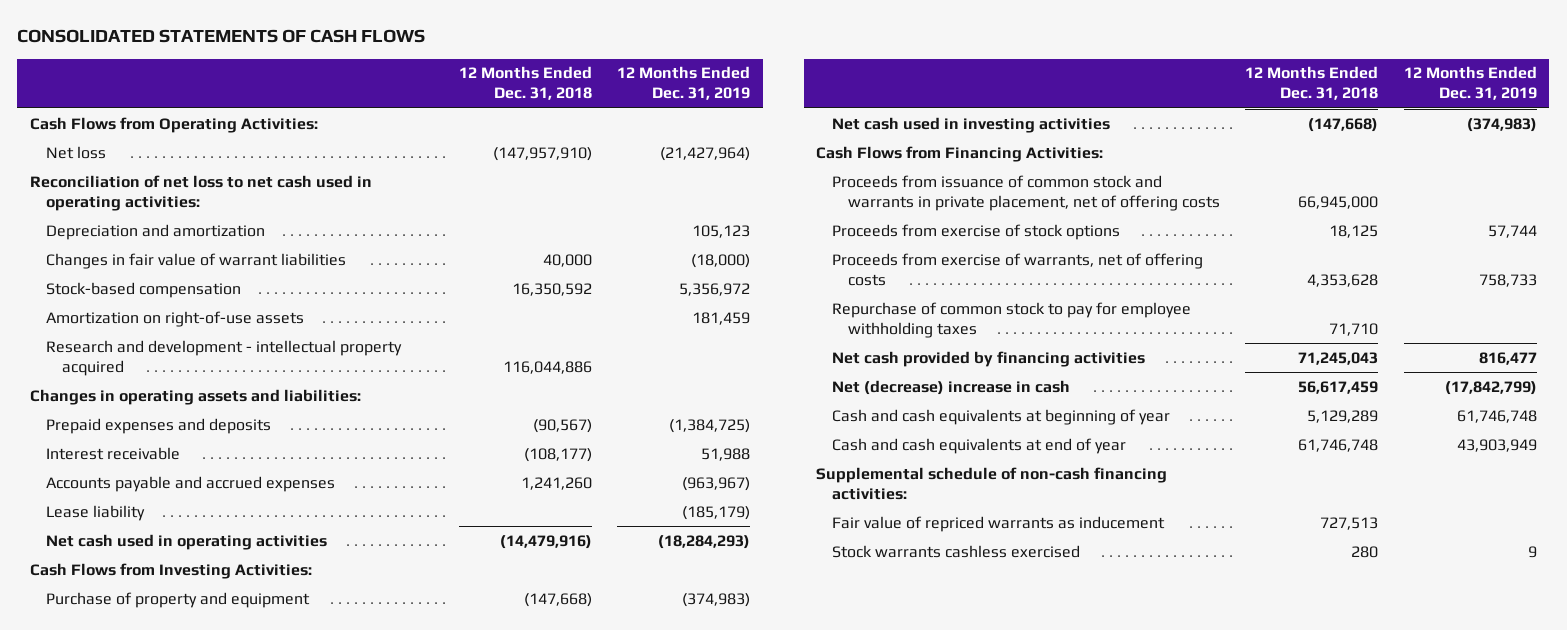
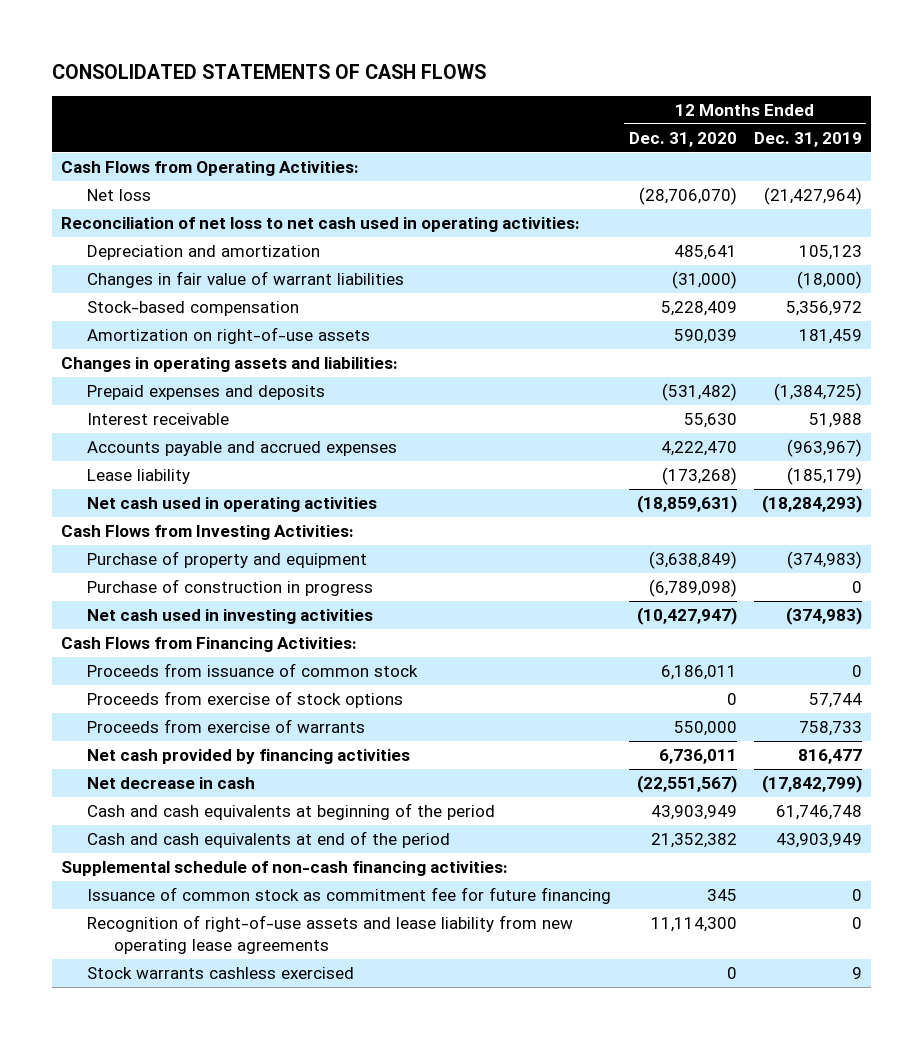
- | 12 Months Ended Dec. 31, 2018 | 12 Months Ended Dec. 31, 2019
+ | 12 Months Ended Dec. 31, 2020 | 12 Months Ended Dec. 31, 2019
- Research and development - intellectual property acquired | 116,044,886 |
+ Purchase of construction in progress | (6,789,098) | 0
- Proceeds from issuance of common stock and warrants in private placement, net of offering costs | 66,945,000 |
+ Proceeds from issuance of common stock | 6,186,011 | 0
- Proceeds from exercise of warrants, net of offering costs | 4,353,628 | 758,733
- Repurchase of common stock to pay for employee withholding taxes | 71,710 |
+ Proceeds from exercise of warrants | 550,000 | 758,733
- Net (decrease) increase in cash | 56,617,459 | (17,842,799)
- Cash and cash equivalents at beginning of year | 5,129,289 | 61,746,748
- Cash and cash equivalents at end of year | 61,746,748 | 43,903,949
+ Net decrease in cash | (22,551,567) | (17,842,799)
+ Cash and cash equivalents at beginning of the period | 43,903,949 | 61,746,748
+ Cash and cash equivalents at end of the period | 21,352,382 | 43,903,949
- Fair value of repriced warrants as inducement | 727,513 |
+ Issuance of common stock as commitment fee for future financing | 345 | 0
+ Recognition of right-of-use assets and lease liability from new operating lease agreements | 11,114,300 | 0

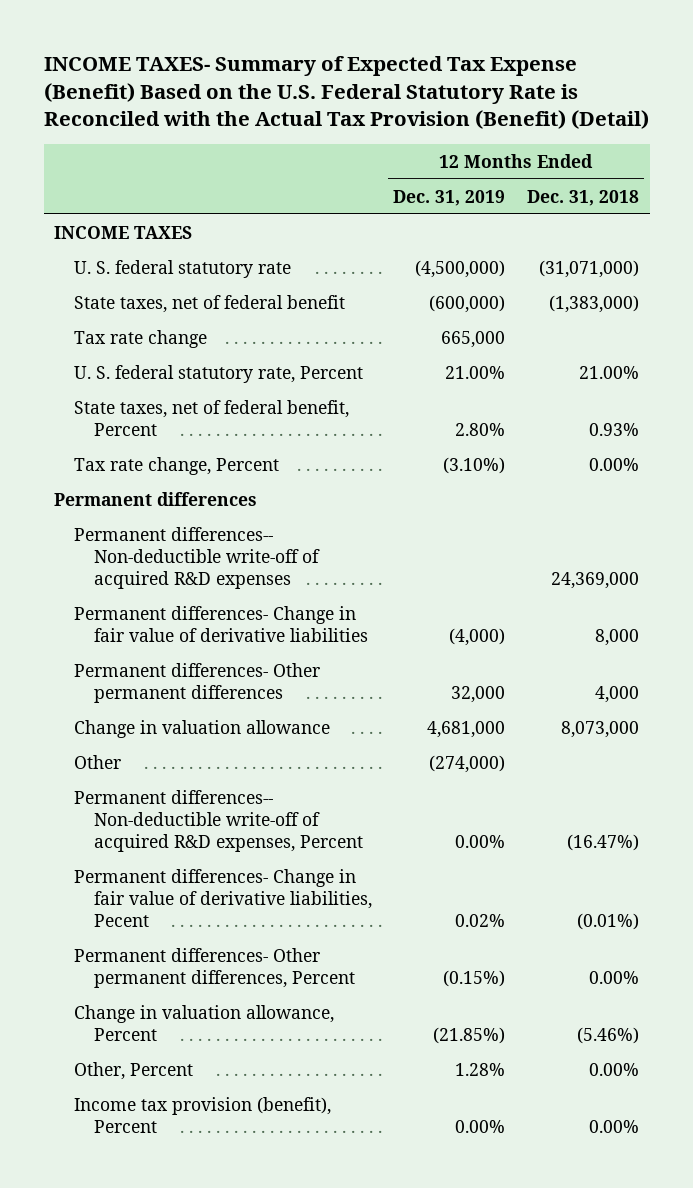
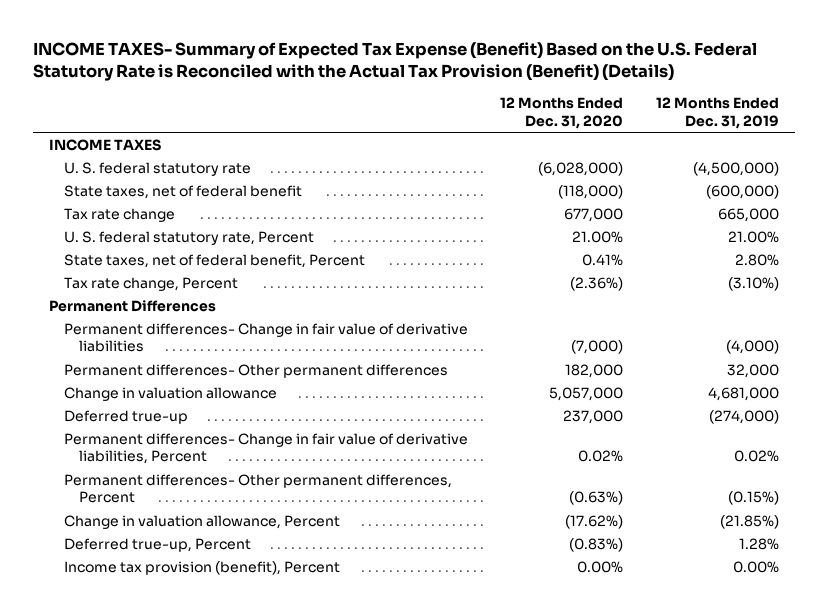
- INCOME TAXES- Summary of Expected Tax Expense (Benefit) Based on the U.S. Federal Statutory Rate is Reconciled with the Actual Tax Provision (Benefit) (Detail)
+ INCOME TAXES- Summary of Expected Tax Expense (Benefit) Based on the U.S. Federal Statutory Rate is Reconciled with the Actual Tax Provision (Benefit) (Details)
- | 12 Months Ended Dec. 31, 2019 | 12 Months Ended Dec. 31, 2018
+ | 12 Months Ended Dec. 31, 2020 | 12 Months Ended Dec. 31, 2019
- Permanent differences
- Permanent differences-- Non-deductible write-off of acquired R&D expenses | | 24,369,000
+ Permanent Differences
- Other | (274,000) |
- Permanent differences-- Non-deductible write-off of acquired R&D expenses, Percent | 0.00% | (16.47%)
- Permanent differences- Change in fair value of derivative liabilities, Pecent | 0.02% | (0.01%)
+ Deferred true-up | 237,000 | (274,000)
+ Permanent differences- Change in fair value of derivative liabilities, Percent | 0.02% | 0.02%
- Other, Percent | 1.28% | 0.00%
+ Deferred true-up, Percent | (0.83%) | 1.28%

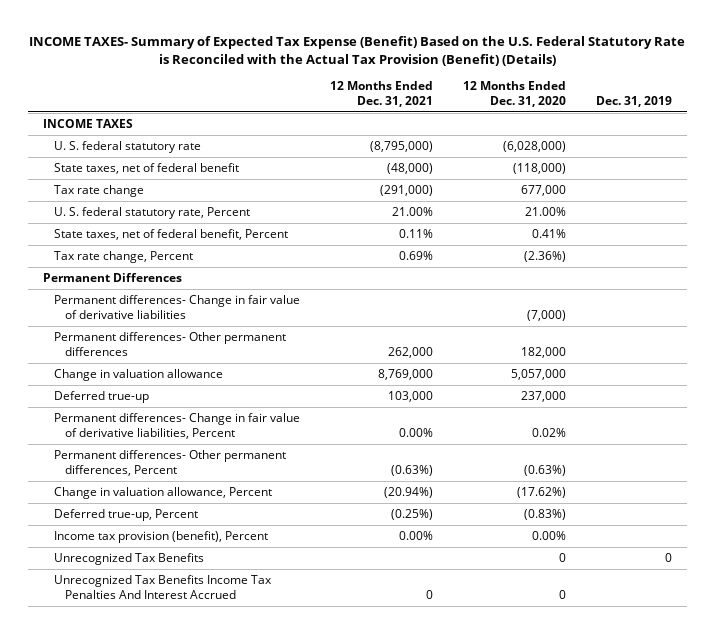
- | 12 Months Ended Dec. 31, 2020 | 12 Months Ended Dec. 31, 2019
+ | 12 Months Ended Dec. 31, 2021 | 12 Months Ended Dec. 31, 2020 | Dec. 31, 2019
+ Unrecognized Tax Benefits | | 0 | 0
+ Unrecognized Tax Benefits Income Tax Penalties And Interest Accrued | 0 | 0 |

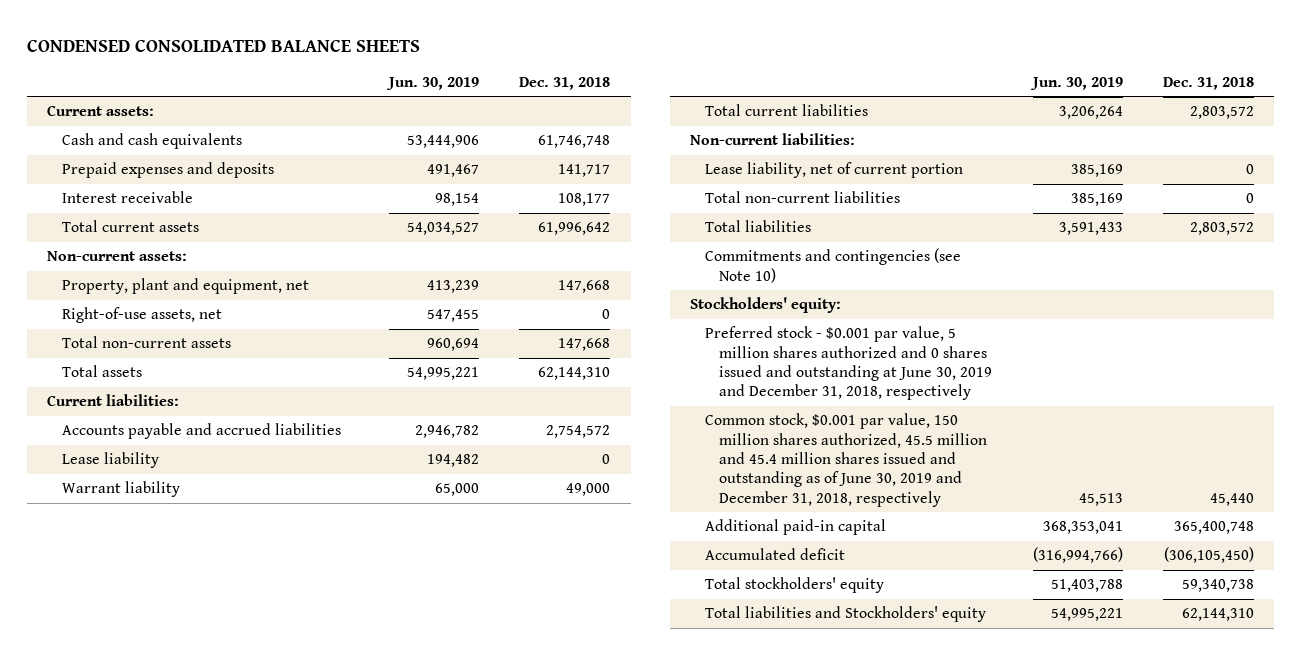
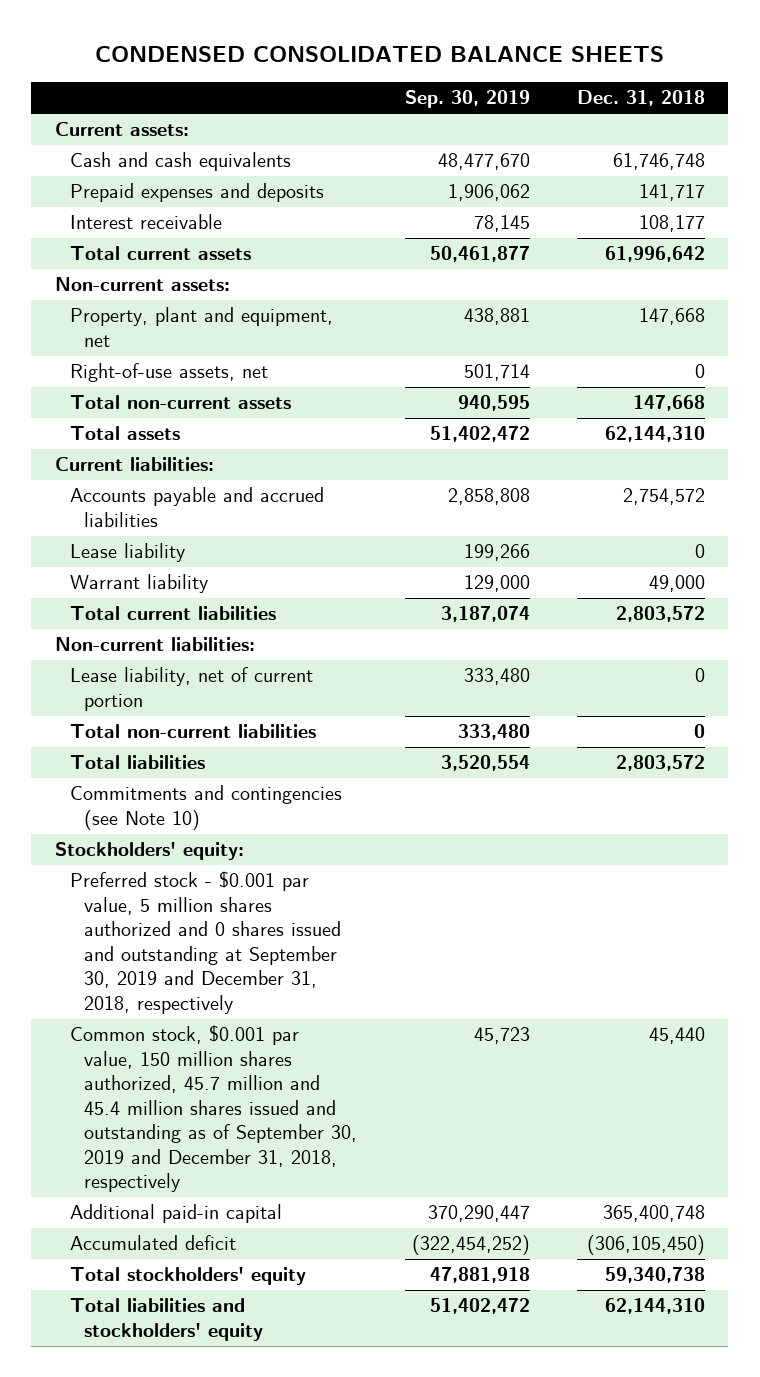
- | Jun. 30, 2019 | Dec. 31, 2018
+ | Sep. 30, 2019 | Dec. 31, 2018
- Preferred stock - $0.001 par value, 5 million shares authorized and 0 shares issued and outstanding at June 30, 2019 and December 31, 2018, respectively
- Common stock, $0.001 par value, 150 million shares authorized, 45.5 million and 45.4 million shares issued and outstanding as of June 30, 2019 and December 31, 2018, respectively | 45,513 | 45,440
+ Preferred stock - $0.001 par value, 5 million shares authorized and 0 shares issued and outstanding at September 30, 2019 and December 31, 2018, respectively
+ Common stock, $0.001 par value, 150 million shares authorized, 45.7 million and 45.4 million shares issued and outstanding as of September 30, 2019 and December 31, 2018, respectively | 45,723 | 45,440
- Total liabilities and Stockholders' equity | 54,995,221 | 62,144,310
+ Total liabilities and stockholders' equity | 51,402,472 | 62,144,310

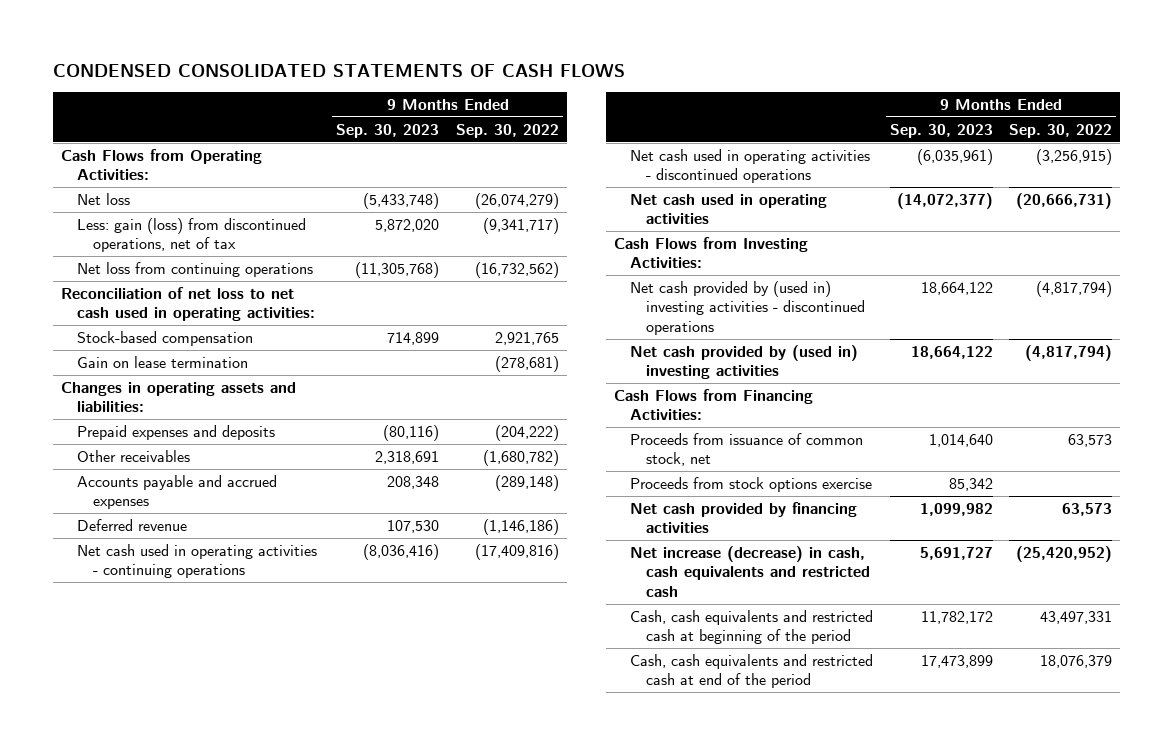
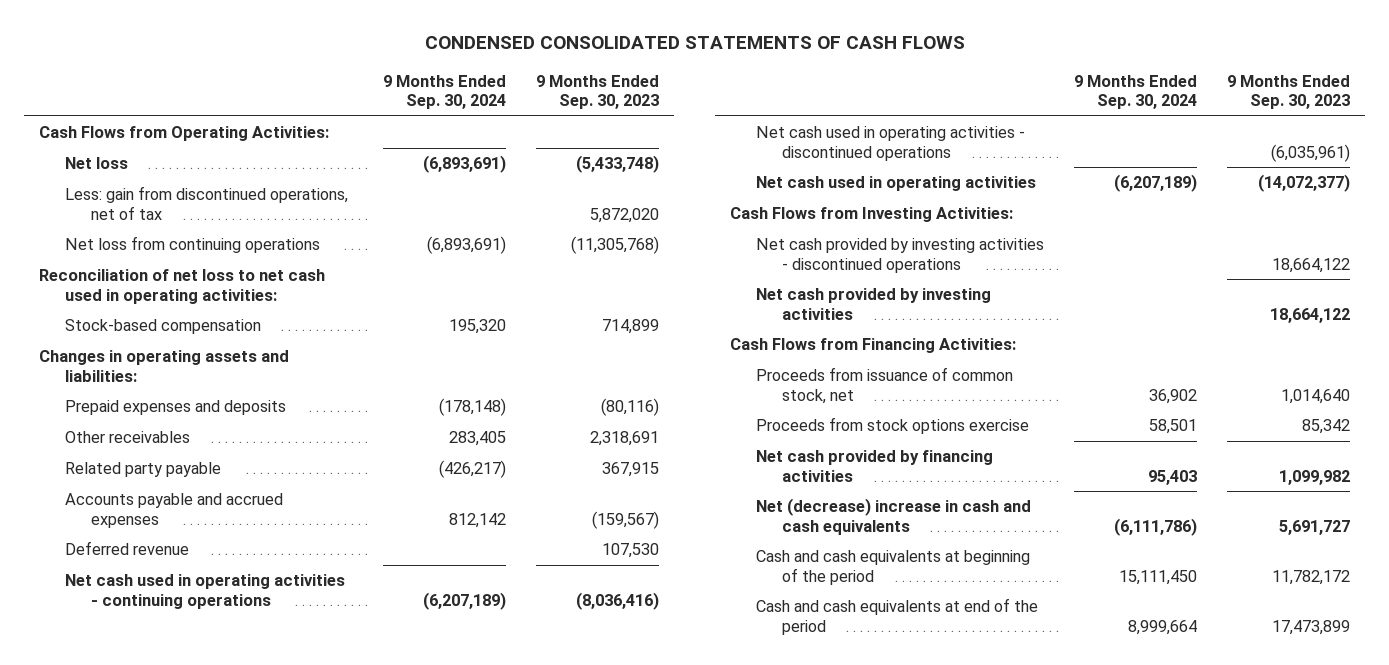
- | 9 Months Ended Sep. 30, 2023 | 9 Months Ended Sep. 30, 2022
+ | 9 Months Ended Sep. 30, 2024 | 9 Months Ended Sep. 30, 2023
- Less: gain (loss) from discontinued operations, net of tax | 5,872,020 | (9,341,717)
+ Less: gain from discontinued operations, net of tax | | 5,872,020
- Gain on lease termination | | (278,681)
- Accounts payable and accrued expenses | 208,348 | (289,148)
+ Related party payable | (426,217) | 367,915
+ Accounts payable and accrued expenses | 812,142 | (159,567)
- Net cash provided by (used in) investing activities - discontinued operations | 18,664,122 | (4,817,794)
- Net cash provided by (used in) investing activities | 18,664,122 | (4,817,794)
+ Net cash provided by investing activities - discontinued operations | | 18,664,122
+ Net cash provided by investing activities | | 18,664,122
- Net increase (decrease) in cash, cash equivalents and restricted cash | 5,691,727 | (25,420,952)
- Cash, cash equivalents and restricted cash at beginning of the period | 11,782,172 | 43,497,331
- Cash, cash equivalents and restricted cash at end of the period | 17,473,899 | 18,076,379
+ Net (decrease) increase in cash and cash equivalents | (6,111,786) | 5,691,727
+ Cash and cash equivalents at beginning of the period | 15,111,450 | 11,782,172
+ Cash and cash equivalents at end of the period | 8,999,664 | 17,473,899

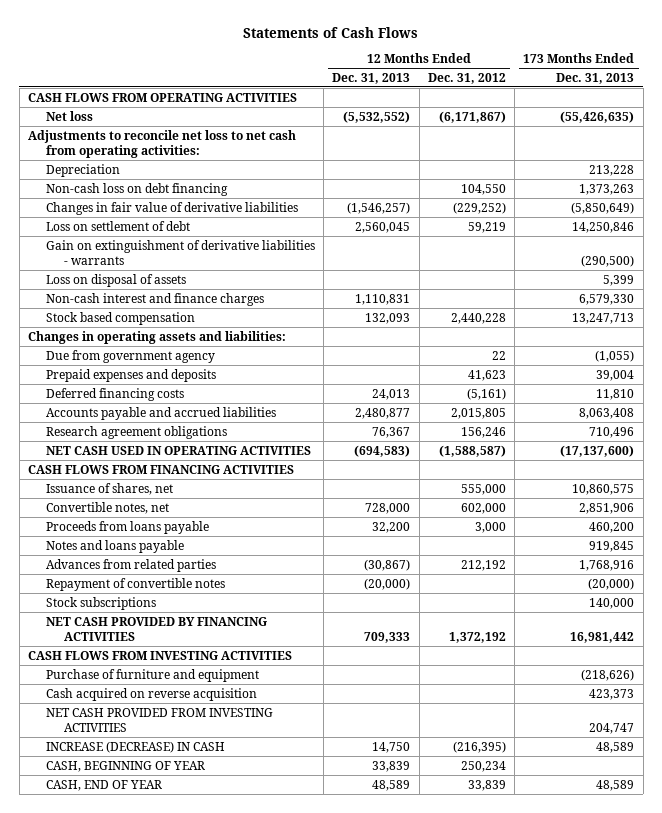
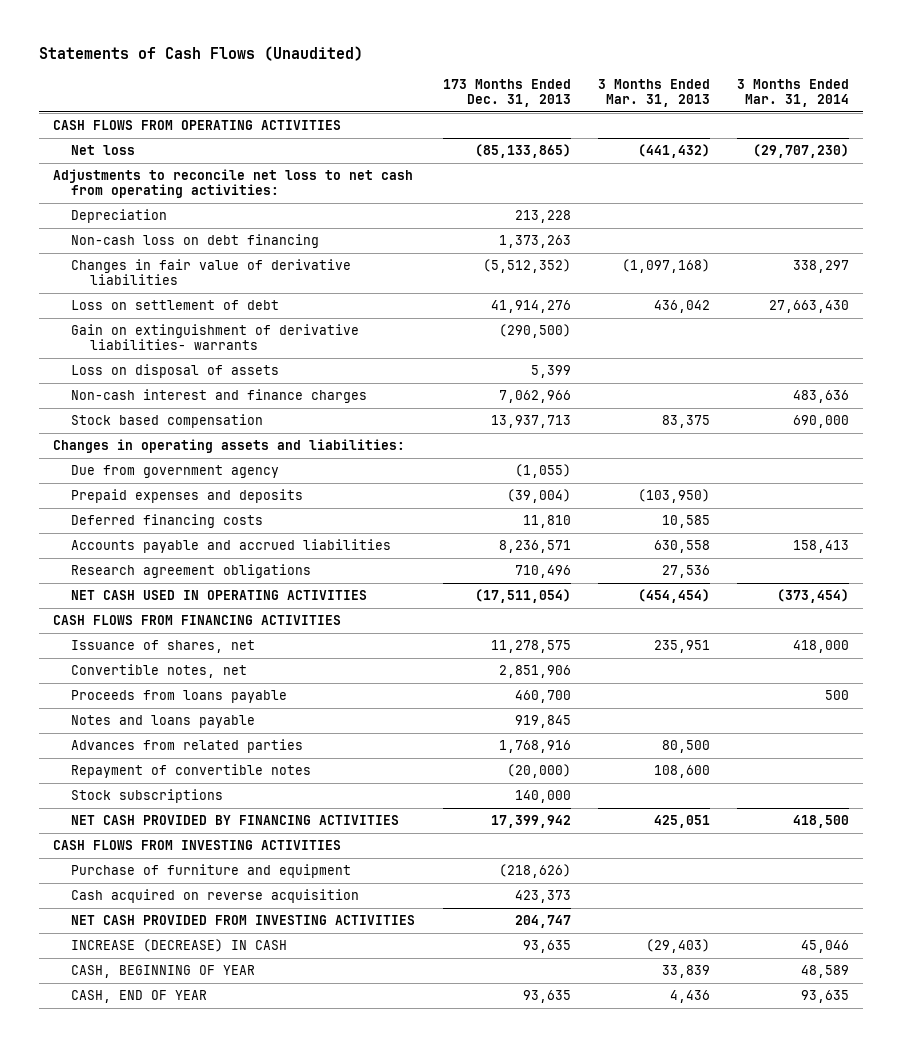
- Statements of Cash Flows
+ Statements of Cash Flows (Unaudited)
- | 12 Months Ended Dec. 31, 2013 | 12 Months Ended Dec. 31, 2012 | 173 Months Ended Dec. 31, 2013
+ | 173 Months Ended Dec. 31, 2013 | 3 Months Ended Mar. 31, 2013 | 3 Months Ended Mar. 31, 2014
- Net loss | (5,532,552) | (6,171,867) | (55,426,635)
+ Net loss | (85,133,865) | (441,432) | (29,707,230)
- Changes in fair value of derivative liabilities | (1,546,257) | (229,252) | (5,850,649)
- Loss on settlement of debt | 2,560,045 | 59,219 | 14,250,846
- Gain on extinguishment of derivative liabilities - warrants | | | (290,500)
+ Changes in fair value of derivative liabilities | (5,512,352) | (1,097,168) | 338,297
+ Loss on settlement of debt | 41,914,276 | 436,042 | 27,663,430
+ Gain on extinguishment of derivative liabilities- warrants | (290,500) | |
- Non-cash interest and finance charges | 1,110,831 | | 6,579,330
- Stock based compensation | 132,093 | 2,440,228 | 13,247,713
+ Non-cash interest and finance charges | 7,062,966 | | 483,636
+ Stock based compensation | 13,937,713 | 83,375 | 690,000
- Prepaid expenses and deposits | | 41,623 | 39,004
+ Prepaid expenses and deposits | (39,004) | (103,950) |
- Accounts payable and accrued liabilities | 2,480,877 | 2,015,805 | 8,063,408
+ Accounts payable and accrued liabilities | 8,236,571 | 630,558 | 158,413
- NET CASH USED IN OPERATING ACTIVITIES | (694,583) | (1,588,587) | (17,137,600)
+ NET CASH USED IN OPERATING ACTIVITIES | (17,511,054) | (454,454) | (373,454)
- Issuance of shares, net | | 555,000 | 10,860,575
+ Issuance of shares, net | 11,278,575 | 235,951 | 418,000
- Proceeds from loans payable | 32,200 | 3,000 | 460,200
+ Proceeds from loans payable | 460,700 | | 500
- NET CASH PROVIDED BY FINANCING ACTIVITIES | 709,333 | 1,372,192 | 16,981,442
+ NET CASH PROVIDED BY FINANCING ACTIVITIES | 17,399,942 | 425,051 | 418,500
- INCREASE (DECREASE) IN CASH | 14,750 | (216,395) | 48,589
+ INCREASE (DECREASE) IN CASH | 93,635 | (29,403) | 45,046
- CASH, END OF YEAR | 48,589 | 33,839 | 48,589
+ CASH, END OF YEAR | 93,635 | 4,436 | 93,635

